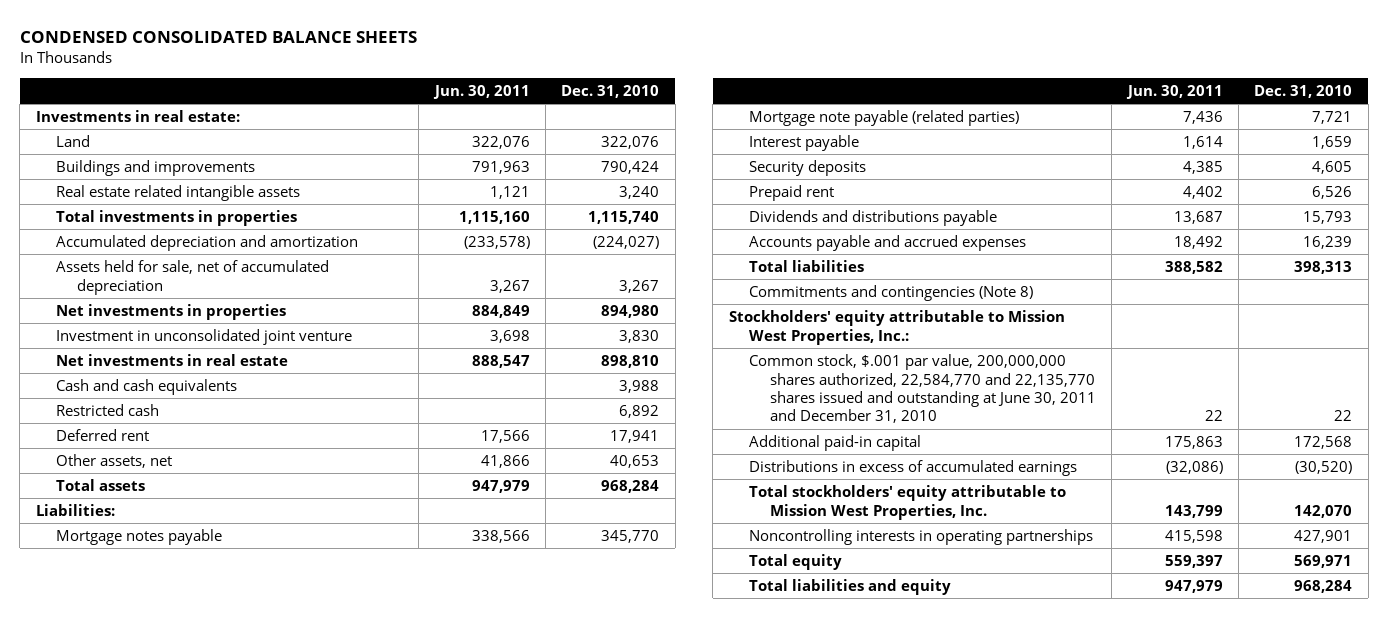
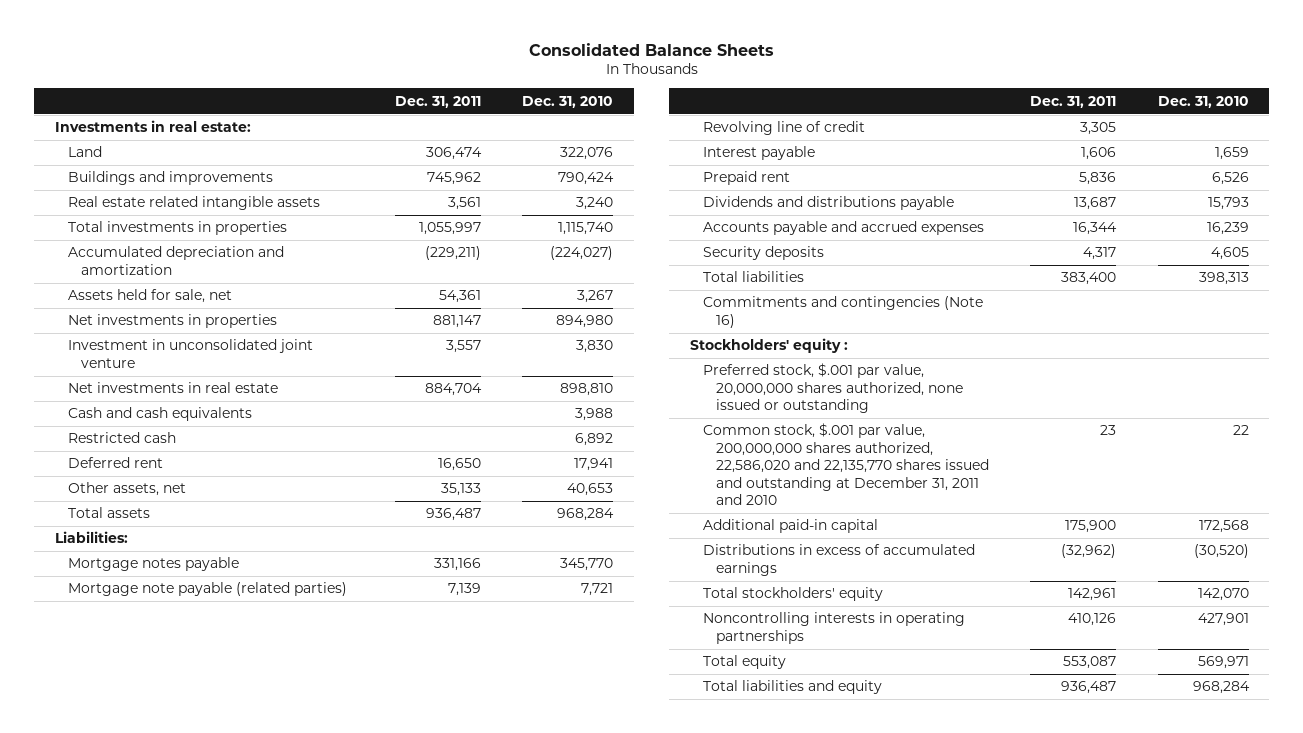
- CONDENSED CONSOLIDATED BALANCE SHEETS
+ Consolidated Balance Sheets
- | Jun. 30, 2011 | Dec. 31, 2010
+ | Dec. 31, 2011 | Dec. 31, 2010
- Assets held for sale, net of accumulated depreciation | 3,267 | 3,267
+ Assets held for sale, net | 54,361 | 3,267
+ Revolving line of credit | 3,305 |
moved down: Security deposits | 4,317 | 4,605
- Commitments and contingencies (Note 8)
- Stockholders' equity attributable to Mission West Properties, Inc.:
- Common stock, $.001 par value, 200,000,000 shares authorized, 22,584,770 and 22,135,770 shares issued and outstanding at June 30, 2011 and December 31, 2010 | 22 | 22
+ Commitments and contingencies (Note 16)
+ Stockholders' equity :
+ Preferred stock, $.001 par value, 20,000,000 shares authorized, none issued or outstanding
+ Common stock, $.001 par value, 200,000,000 shares authorized, 22,586,020 and 22,135,770 shares issued and outstanding at December 31, 2011 and 2010 | 23 | 22
- Total stockholders' equity attributable to Mission West Properties, Inc. | 143,799 | 142,070
+ Total stockholders' equity | 142,961 | 142,070

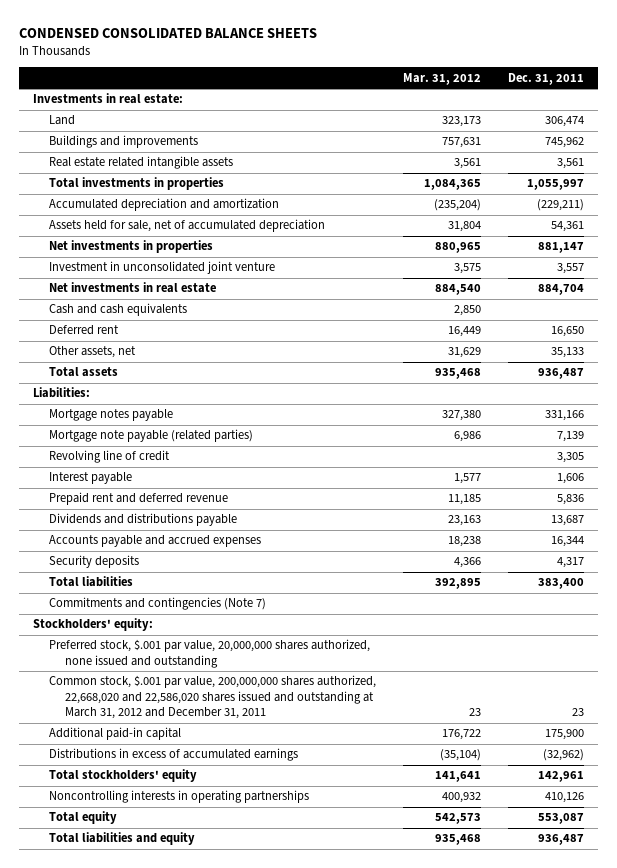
- Consolidated Balance Sheets
+ CONDENSED CONSOLIDATED BALANCE SHEETS
- | Dec. 31, 2011 | Dec. 31, 2010
+ | Mar. 31, 2012 | Dec. 31, 2011
- Assets held for sale, net | 54,361 | 3,267
+ Assets held for sale, net of accumulated depreciation | 31,804 | 54,361
- Restricted cash | | 6,892
- Prepaid rent | 5,836 | 6,526
+ Prepaid rent and deferred revenue | 11,185 | 5,836
- Commitments and contingencies (Note 16)
- Stockholders' equity :
- Preferred stock, $.001 par value, 20,000,000 shares authorized, none issued or outstanding
- Common stock, $.001 par value, 200,000,000 shares authorized, 22,586,020 and 22,135,770 shares issued and outstanding at December 31, 2011 and 2010 | 23 | 22
+ Commitments and contingencies (Note 7)
+ Stockholders' equity:
+ Preferred stock, $.001 par value, 20,000,000 shares authorized, none issued and outstanding
+ Common stock, $.001 par value, 200,000,000 shares authorized, 22,668,020 and 22,586,020 shares issued and outstanding at March 31, 2012 and December 31, 2011 | 23 | 23

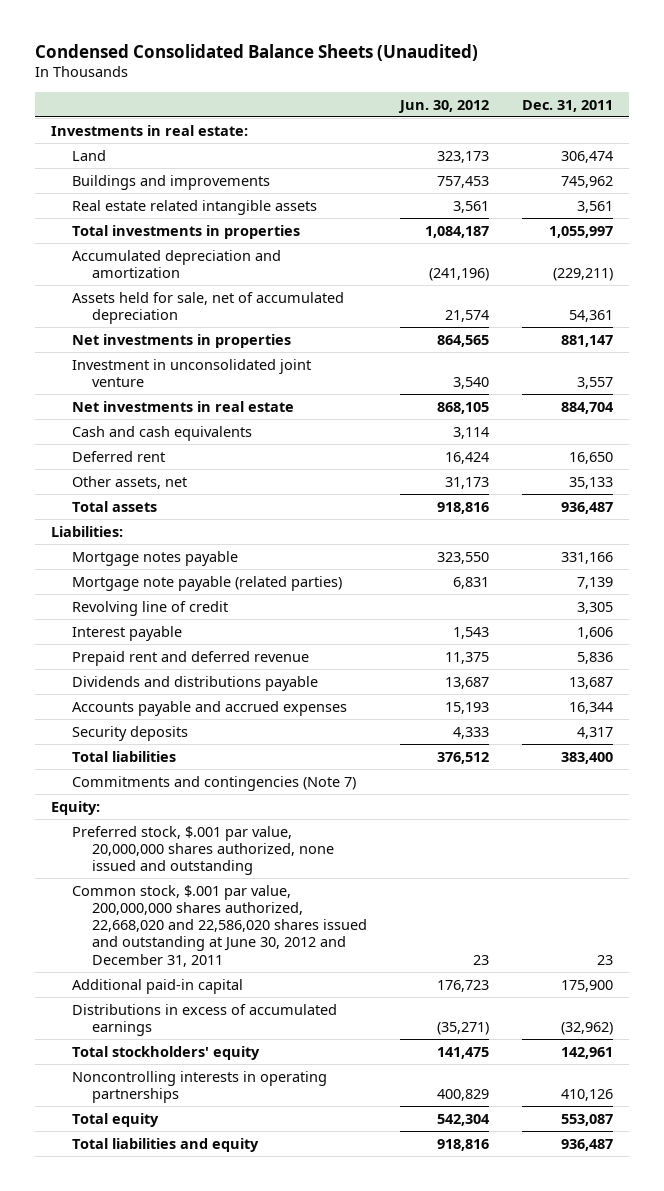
- CONDENSED CONSOLIDATED BALANCE SHEETS
+ Condensed Consolidated Balance Sheets (Unaudited)
- | Mar. 31, 2012 | Dec. 31, 2011
+ | Jun. 30, 2012 | Dec. 31, 2011
- Stockholders' equity:
+ Equity:
- Common stock, $.001 par value, 200,000,000 shares authorized, 22,668,020 and 22,586,020 shares issued and outstanding at March 31, 2012 and December 31, 2011 | 23 | 23
+ Common stock, $.001 par value, 200,000,000 shares authorized, 22,668,020 and 22,586,020 shares issued and outstanding at June 30, 2012 and December 31, 2011 | 23 | 23

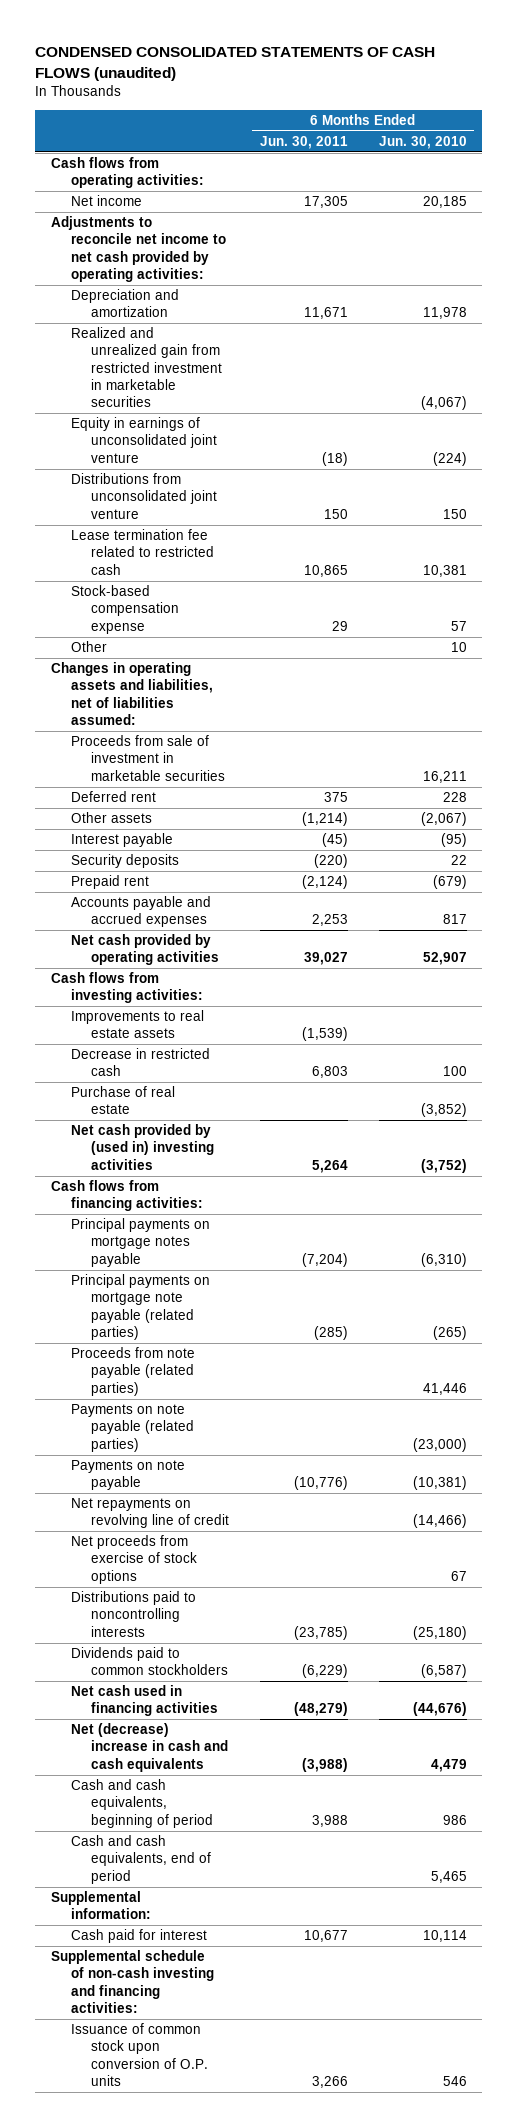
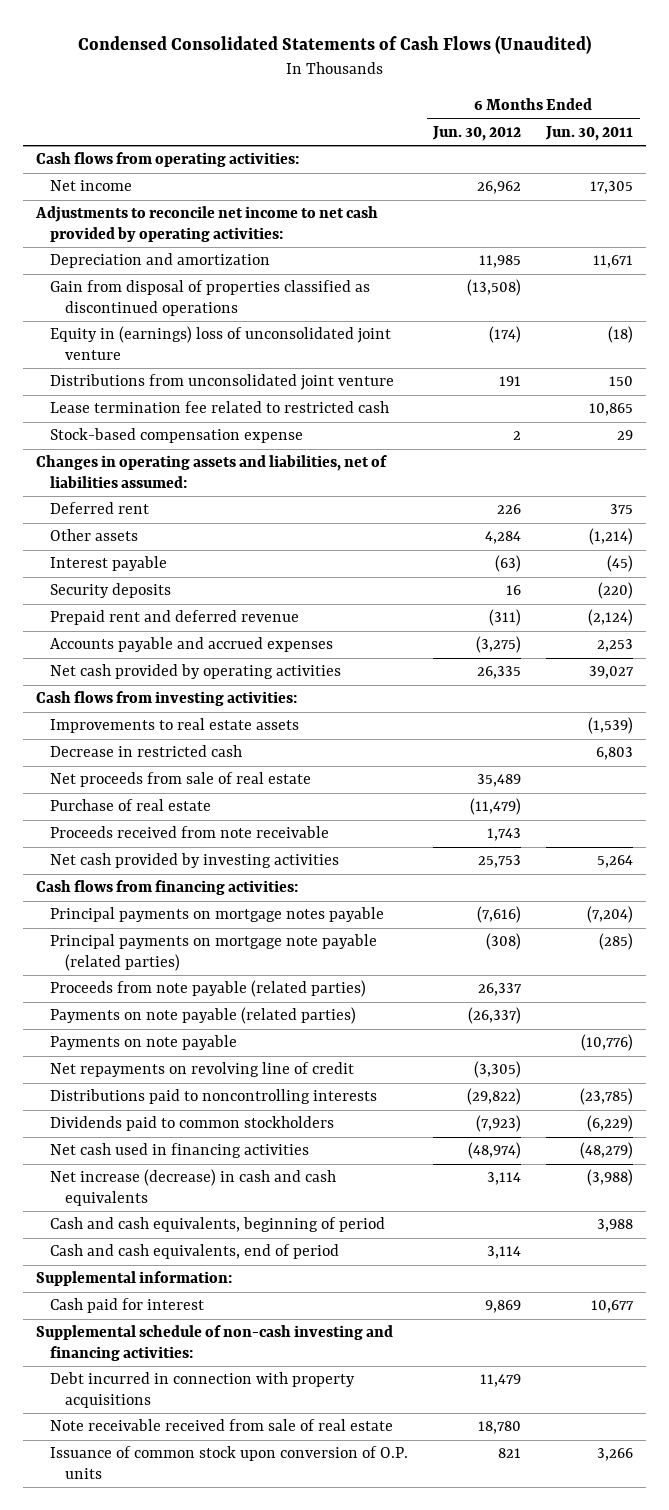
- CONDENSED CONSOLIDATED STATEMENTS OF CASH FLOWS (unaudited)
+ Condensed Consolidated Statements of Cash Flows (Unaudited)
- | 6 Months Ended Jun. 30, 2011 | 6 Months Ended Jun. 30, 2010
+ | 6 Months Ended Jun. 30, 2012 | 6 Months Ended Jun. 30, 2011
- Realized and unrealized gain from restricted investment in marketable securities | | (4,067)
- Equity in earnings of unconsolidated joint venture | (18) | (224)
+ Gain from disposal of properties classified as discontinued operations | (13,508) |
+ Equity in (earnings) loss of unconsolidated joint venture | (174) | (18)
- Other | | 10
- Proceeds from sale of investment in marketable securities | | 16,211
- Prepaid rent | (2,124) | (679)
+ Prepaid rent and deferred revenue | (311) | (2,124)
+ Net proceeds from sale of real estate | 35,489 |
- Net cash provided by (used in) investing activities | 5,264 | (3,752)
+ Proceeds received from note receivable | 1,743 |
+ Net cash provided by investing activities | 25,753 | 5,264
- Net proceeds from exercise of stock options | | 67
- Net (decrease) increase in cash and cash equivalents | (3,988) | 4,479
+ Net increase (decrease) in cash and cash equivalents | 3,114 | (3,988)
+ Debt incurred in connection with property acquisitions | 11,479 |
+ Note receivable received from sale of real estate | 18,780 |

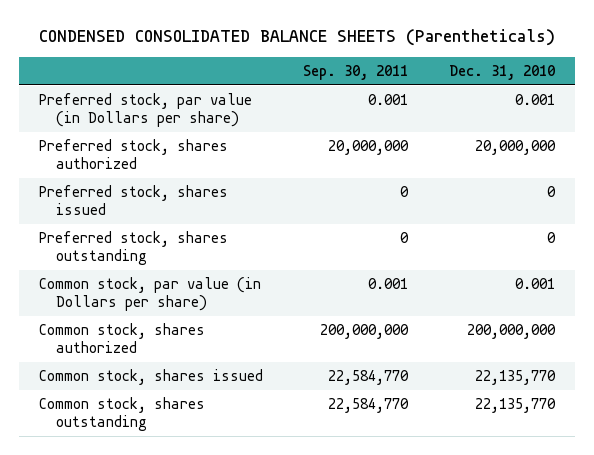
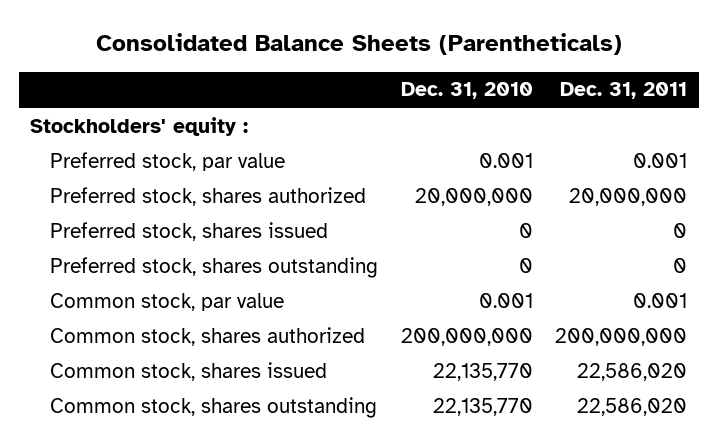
- CONDENSED CONSOLIDATED BALANCE SHEETS (Parentheticals)
+ Consolidated Balance Sheets (Parentheticals)
- | Sep. 30, 2011 | Dec. 31, 2010
+ | Dec. 31, 2010 | Dec. 31, 2011
- Preferred stock, par value (in Dollars per share) | 0.001 | 0.001
+ Stockholders' equity :
+ Preferred stock, par value | 0.001 | 0.001
- Common stock, par value (in Dollars per share) | 0.001 | 0.001
+ Common stock, par value | 0.001 | 0.001

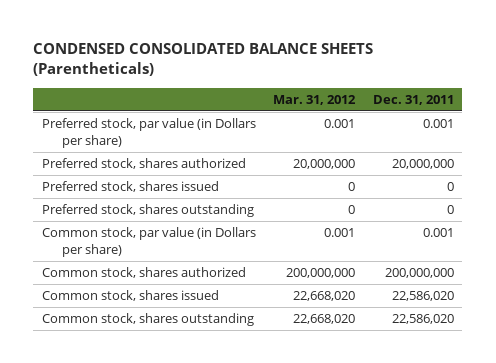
- Consolidated Balance Sheets (Parentheticals)
+ CONDENSED CONSOLIDATED BALANCE SHEETS (Parentheticals)
- | Dec. 31, 2010 | Dec. 31, 2011
+ | Mar. 31, 2012 | Dec. 31, 2011
- Stockholders' equity :
- Preferred stock, par value | 0.001 | 0.001
+ Preferred stock, par value (in Dollars per share) | 0.001 | 0.001
- Common stock, par value | 0.001 | 0.001
+ Common stock, par value (in Dollars per share) | 0.001 | 0.001

